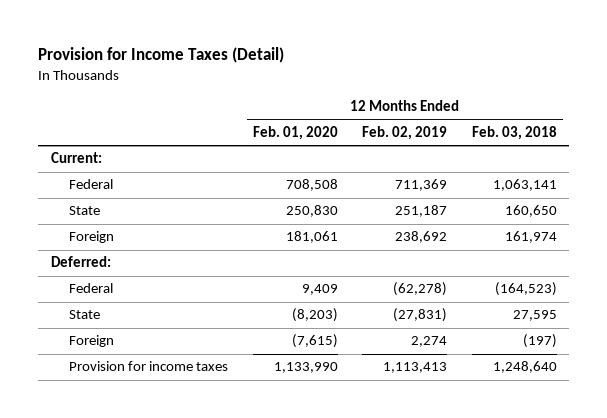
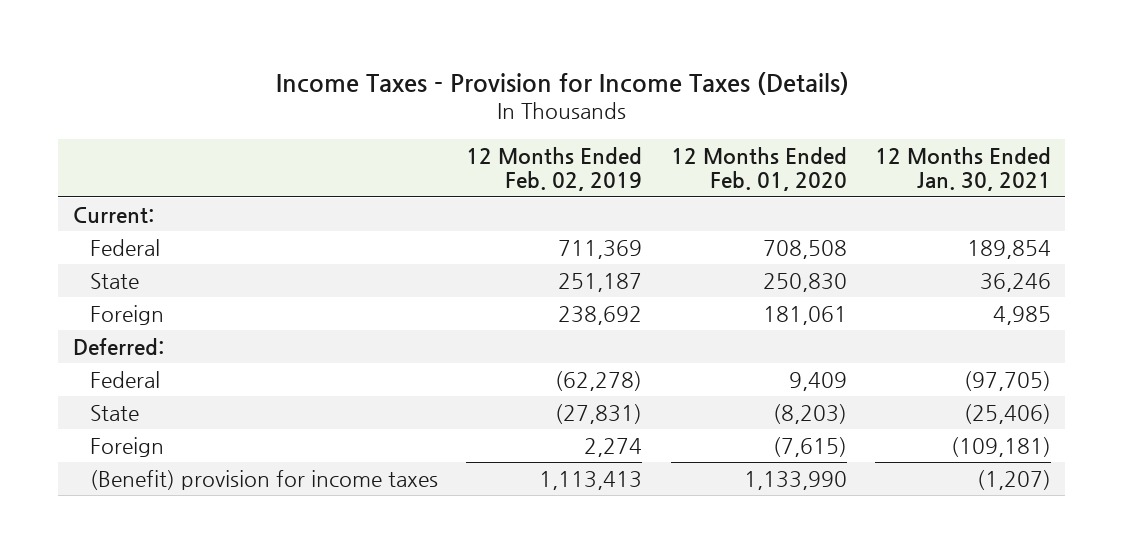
- Provision for Income Taxes (Detail)
+ Income Taxes - Provision for Income Taxes (Details)
- | 12 Months Ended Feb. 01, 2020 | 12 Months Ended Feb. 02, 2019 | 12 Months Ended Feb. 03, 2018
+ | 12 Months Ended Feb. 02, 2019 | 12 Months Ended Feb. 01, 2020 | 12 Months Ended Jan. 30, 2021
- Provision for income taxes | 1,133,990 | 1,113,413 | 1,248,640
+ (Benefit) provision for income taxes | 1,113,413 | 1,133,990 | (1,207)

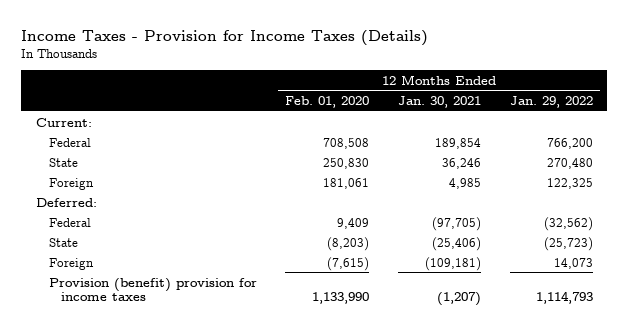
- | 12 Months Ended Feb. 02, 2019 | 12 Months Ended Feb. 01, 2020 | 12 Months Ended Jan. 30, 2021
+ | 12 Months Ended Feb. 01, 2020 | 12 Months Ended Jan. 30, 2021 | 12 Months Ended Jan. 29, 2022
- (Benefit) provision for income taxes | 1,113,413 | 1,133,990 | (1,207)
+ Provision (benefit) provision for income taxes | 1,133,990 | (1,207) | 1,114,793

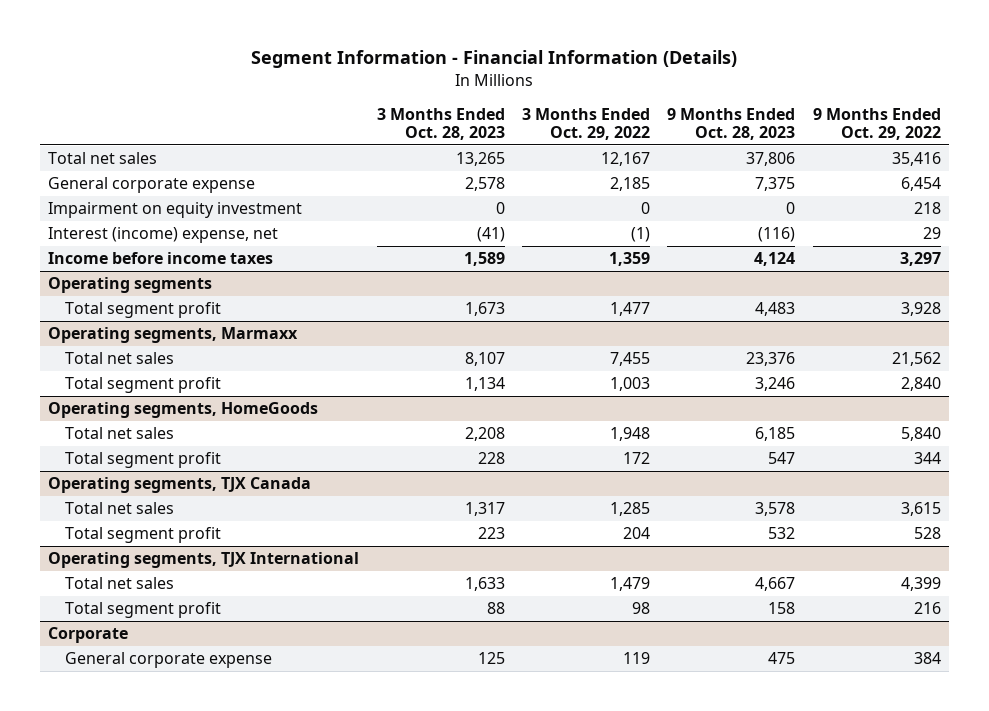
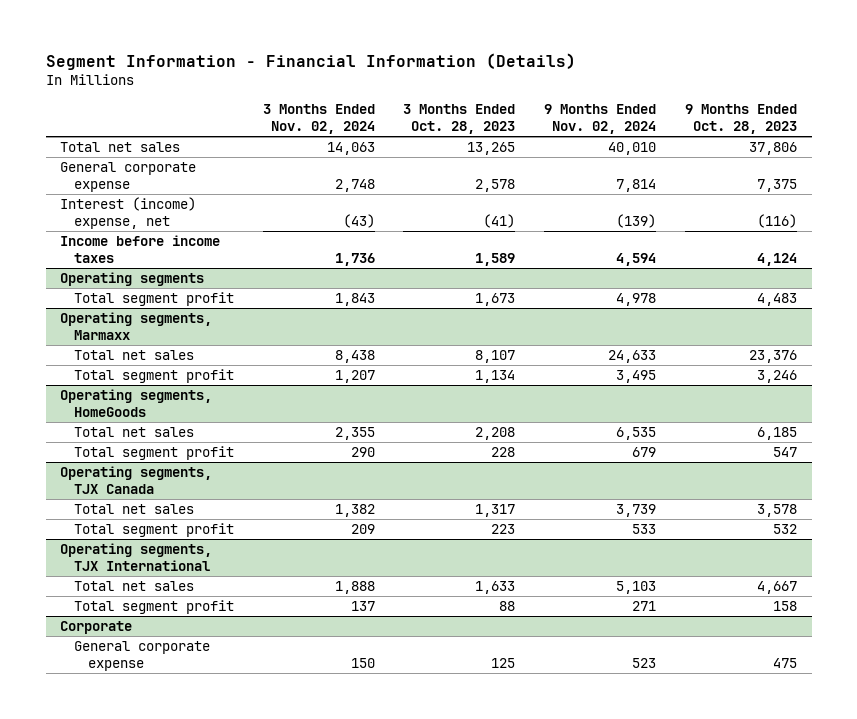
- | 3 Months Ended Oct. 28, 2023 | 3 Months Ended Oct. 29, 2022 | 9 Months Ended Oct. 28, 2023 | 9 Months Ended Oct. 29, 2022
+ | 3 Months Ended Nov. 02, 2024 | 3 Months Ended Oct. 28, 2023 | 9 Months Ended Nov. 02, 2024 | 9 Months Ended Oct. 28, 2023
- Impairment on equity investment | 0 | 0 | 0 | 218

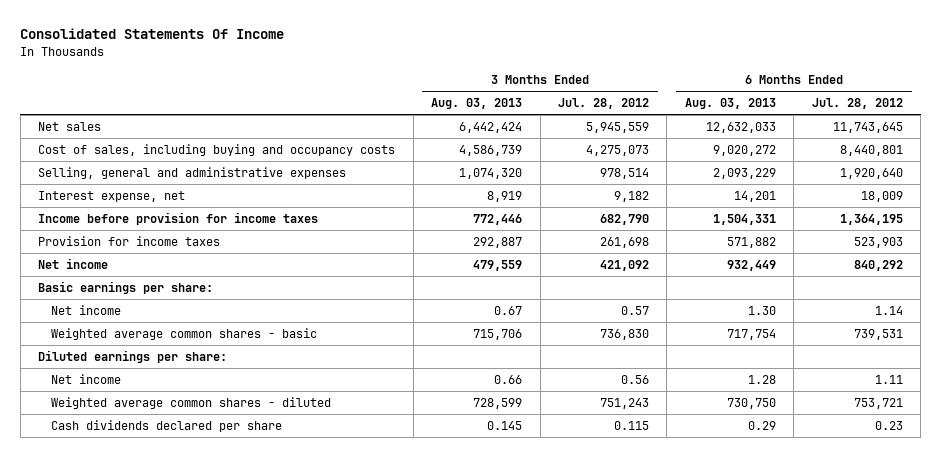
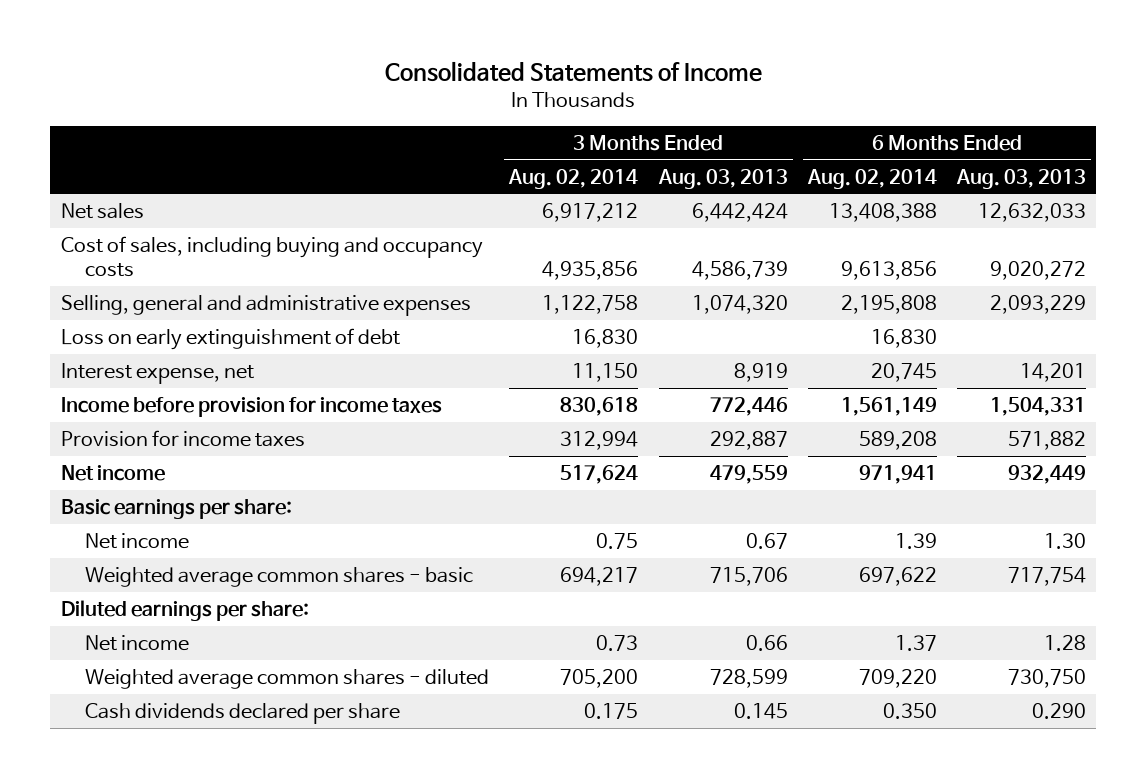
- Consolidated Statements Of Income
+ Consolidated Statements of Income
- | 3 Months Ended Aug. 03, 2013 | 3 Months Ended Jul. 28, 2012 | 6 Months Ended Aug. 03, 2013 | 6 Months Ended Jul. 28, 2012
+ | 3 Months Ended Aug. 02, 2014 | 3 Months Ended Aug. 03, 2013 | 6 Months Ended Aug. 02, 2014 | 6 Months Ended Aug. 03, 2013
+ Loss on early extinguishment of debt | 16,830 | | 16,830 |
- Cash dividends declared per share | 0.145 | 0.115 | 0.29 | 0.23
+ Cash dividends declared per share | 0.175 | 0.145 | 0.350 | 0.290

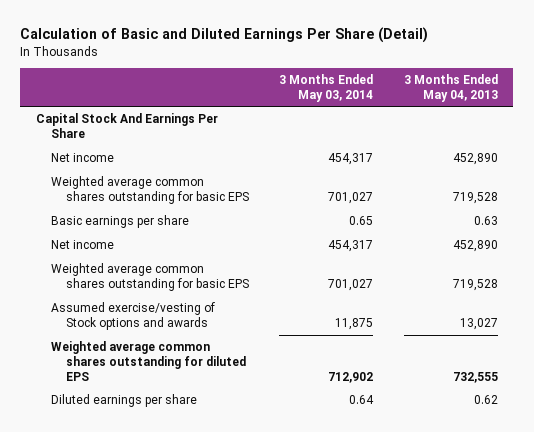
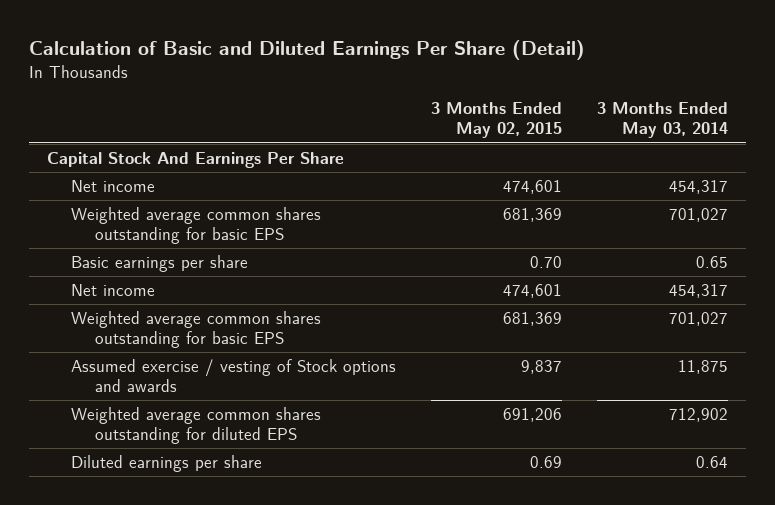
- | 3 Months Ended May 03, 2014 | 3 Months Ended May 04, 2013
+ | 3 Months Ended May 02, 2015 | 3 Months Ended May 03, 2014
- Assumed exercise/vesting of Stock options and awards | 11,875 | 13,027
+ Assumed exercise / vesting of Stock options and awards | 9,837 | 11,875

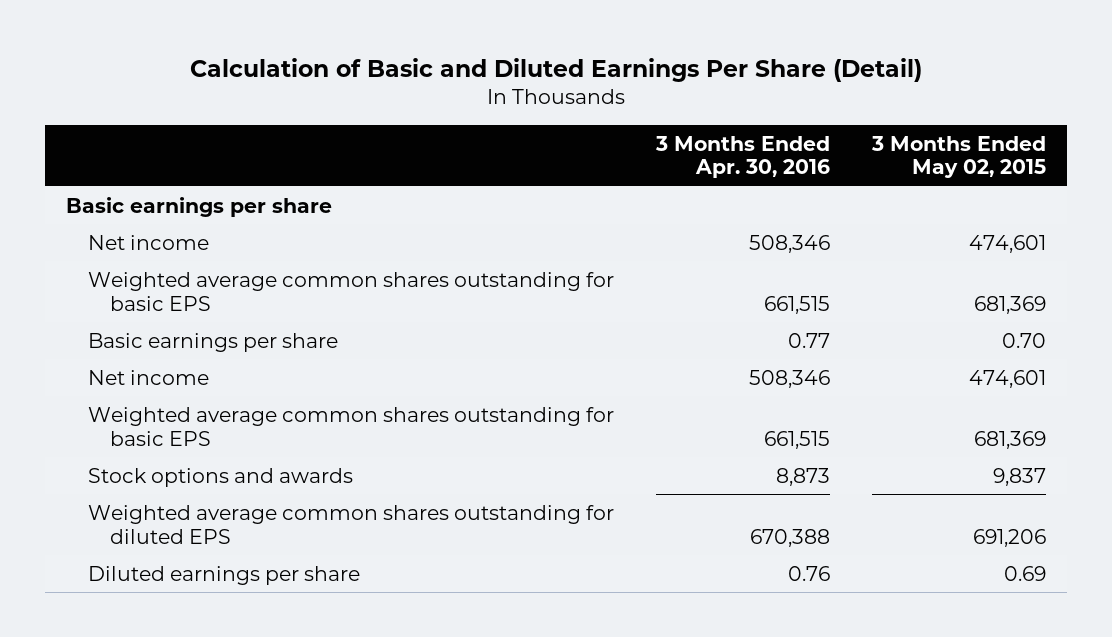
- | 3 Months Ended May 02, 2015 | 3 Months Ended May 03, 2014
+ | 3 Months Ended Apr. 30, 2016 | 3 Months Ended May 02, 2015
- Capital Stock And Earnings Per Share
+ Basic earnings per share
- Assumed exercise / vesting of Stock options and awards | 9,837 | 11,875
+ Stock options and awards | 8,873 | 9,837

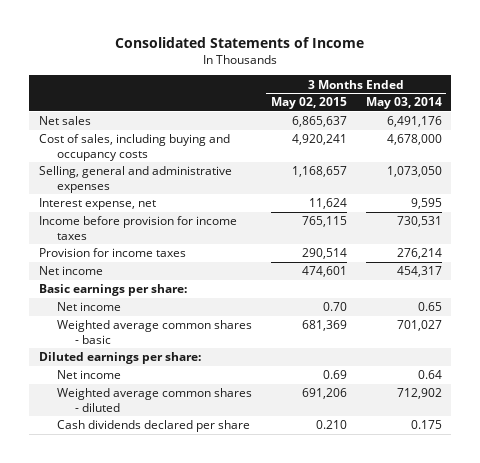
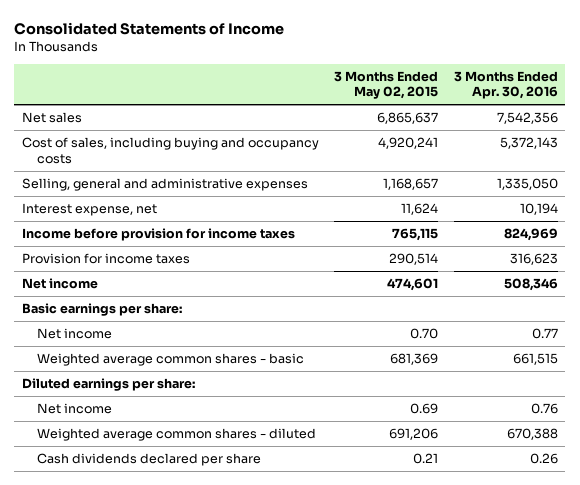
- | 3 Months Ended May 02, 2015 | 3 Months Ended May 03, 2014
+ | 3 Months Ended May 02, 2015 | 3 Months Ended Apr. 30, 2016
- Cash dividends declared per share | 0.210 | 0.175
+ Cash dividends declared per share | 0.21 | 0.26

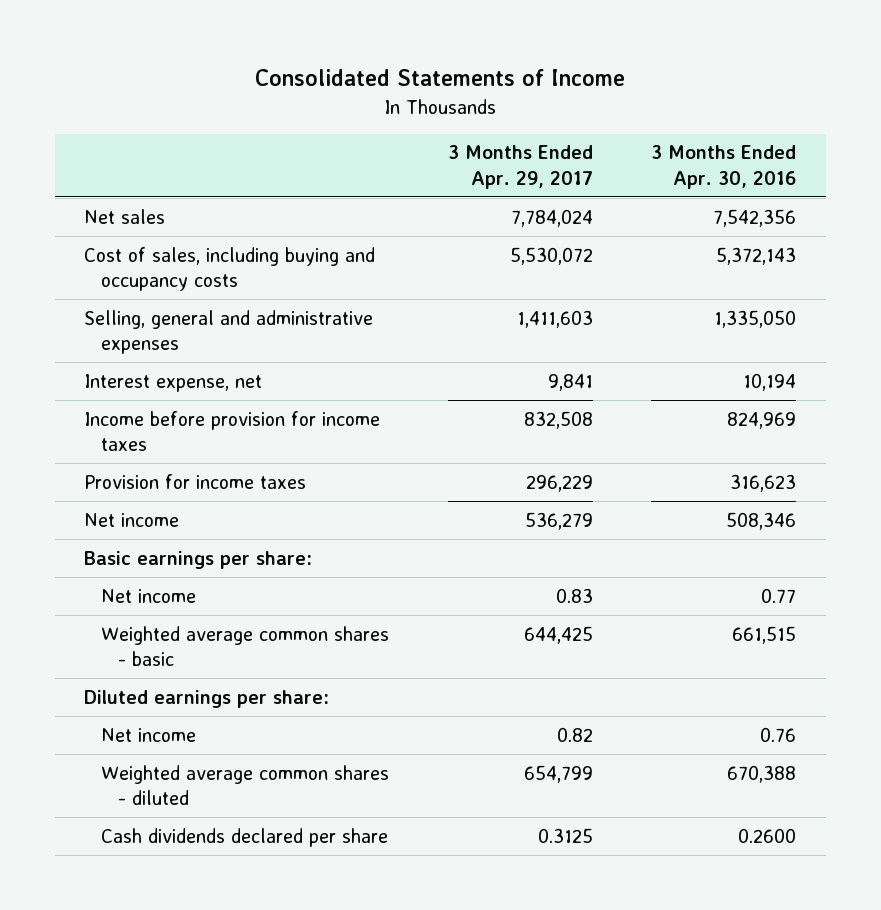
- | 3 Months Ended May 02, 2015 | 3 Months Ended Apr. 30, 2016
+ | 3 Months Ended Apr. 29, 2017 | 3 Months Ended Apr. 30, 2016
- Cash dividends declared per share | 0.21 | 0.26
+ Cash dividends declared per share | 0.3125 | 0.2600

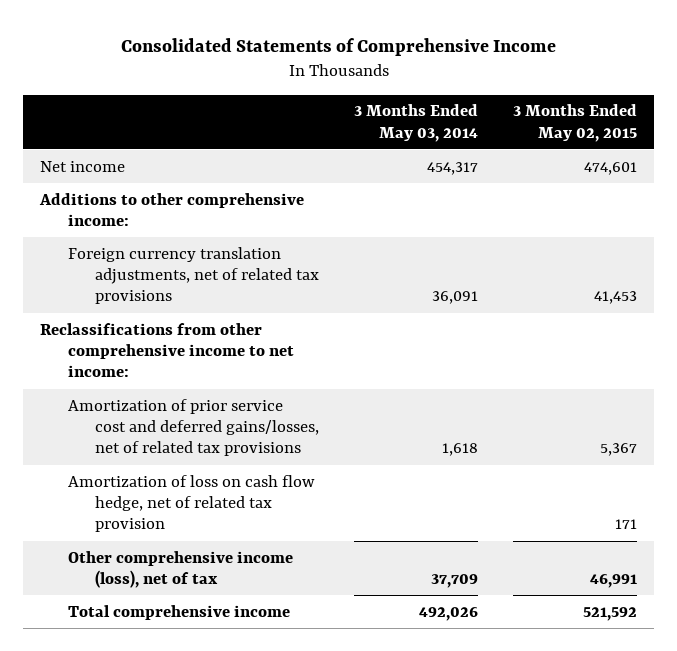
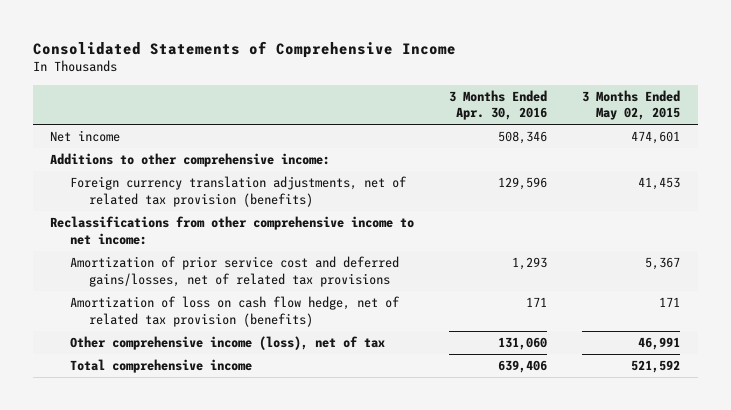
- | 3 Months Ended May 03, 2014 | 3 Months Ended May 02, 2015
+ | 3 Months Ended Apr. 30, 2016 | 3 Months Ended May 02, 2015
- Foreign currency translation adjustments, net of related tax provisions | 36,091 | 41,453
+ Foreign currency translation adjustments, net of related tax provision (benefits) | 129,596 | 41,453
- Amortization of loss on cash flow hedge, net of related tax provision | | 171
+ Amortization of loss on cash flow hedge, net of related tax provision (benefits) | 171 | 171

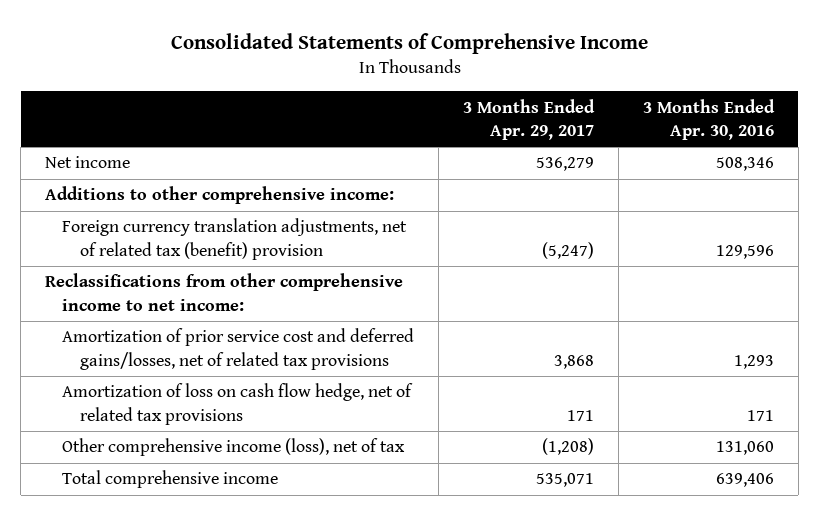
- | 3 Months Ended Apr. 30, 2016 | 3 Months Ended May 02, 2015
+ | 3 Months Ended Apr. 29, 2017 | 3 Months Ended Apr. 30, 2016
- Foreign currency translation adjustments, net of related tax provision (benefits) | 129,596 | 41,453
+ Foreign currency translation adjustments, net of related tax (benefit) provision | (5,247) | 129,596
- Amortization of loss on cash flow hedge, net of related tax provision (benefits) | 171 | 171
+ Amortization of loss on cash flow hedge, net of related tax provisions | 171 | 171

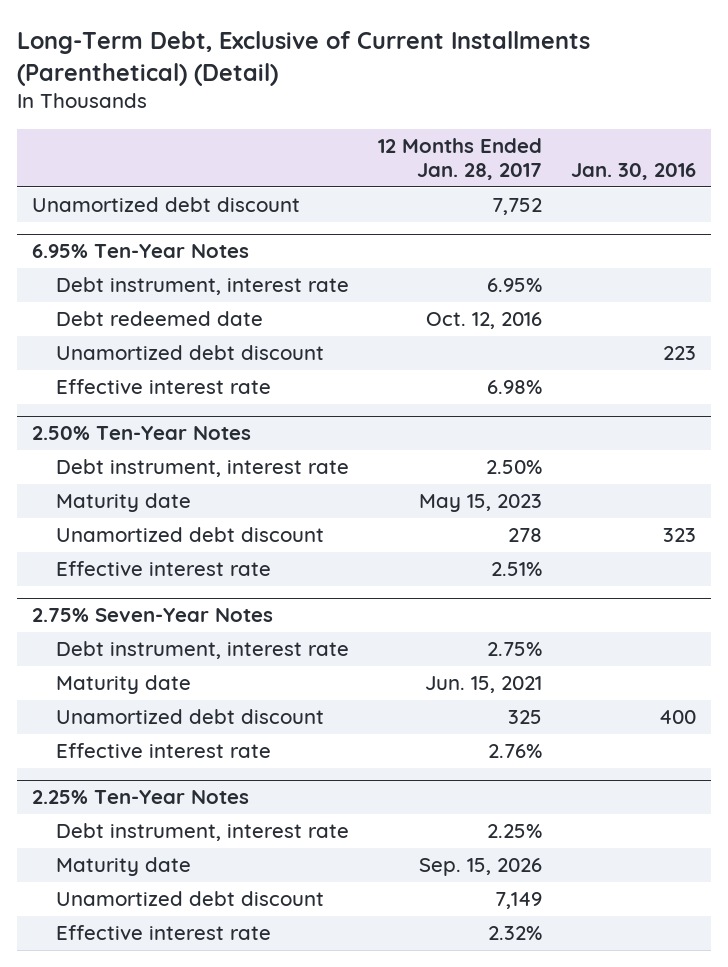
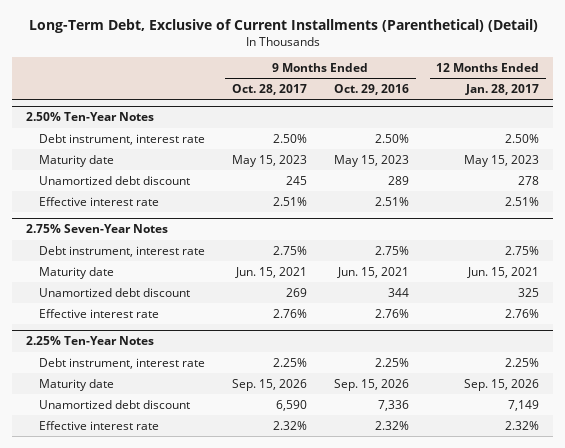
- | 12 Months Ended Jan. 28, 2017 | Jan. 30, 2016
+ | 9 Months Ended Oct. 28, 2017 | 9 Months Ended Oct. 29, 2016 | 12 Months Ended Jan. 28, 2017
- Unamortized debt discount | 7,752 |
- 6.95% Ten-Year Notes
- Debt instrument, interest rate | 6.95% |
- Debt redeemed date | Oct. 12, 2016 |
- Unamortized debt discount | | 223
- Effective interest rate | 6.98% |

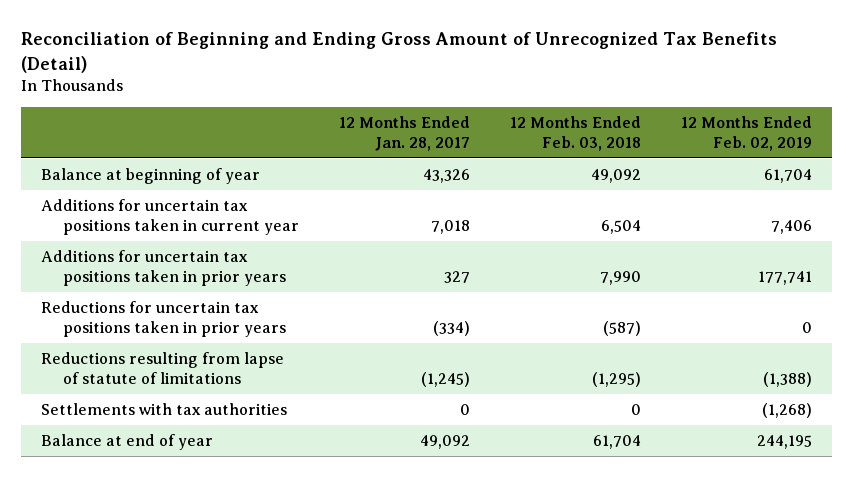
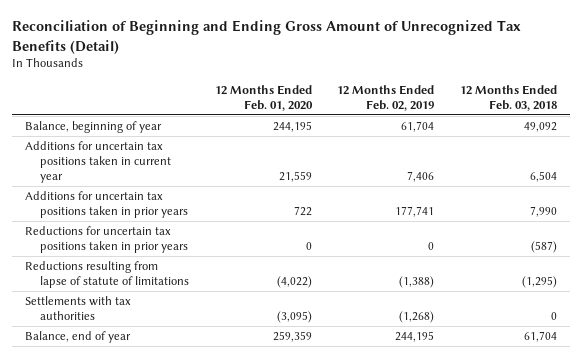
- | 12 Months Ended Jan. 28, 2017 | 12 Months Ended Feb. 03, 2018 | 12 Months Ended Feb. 02, 2019
+ | 12 Months Ended Feb. 01, 2020 | 12 Months Ended Feb. 02, 2019 | 12 Months Ended Feb. 03, 2018
- Balance at beginning of year | 43,326 | 49,092 | 61,704
+ Balance, beginning of year | 244,195 | 61,704 | 49,092
- Balance at end of year | 49,092 | 61,704 | 244,195
+ Balance, end of year | 259,359 | 244,195 | 61,704

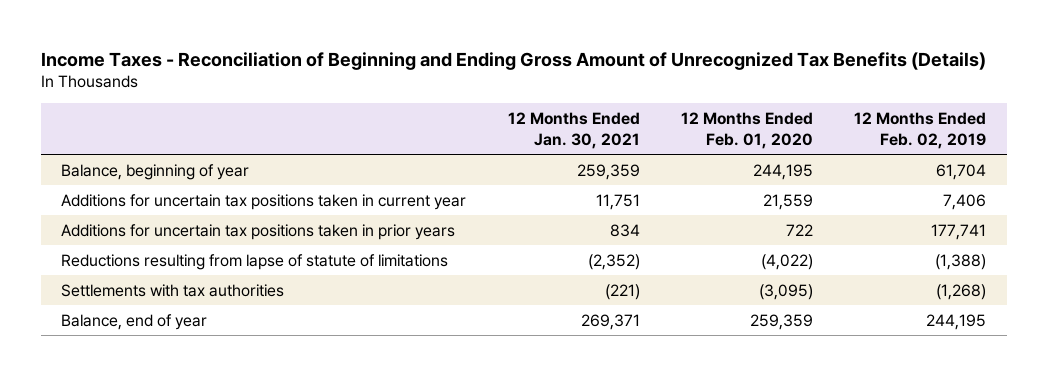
- Reconciliation of Beginning and Ending Gross Amount of Unrecognized Tax Benefits (Detail)
+ Income Taxes - Reconciliation of Beginning and Ending Gross Amount of Unrecognized Tax Benefits (Details)
- | 12 Months Ended Feb. 01, 2020 | 12 Months Ended Feb. 02, 2019 | 12 Months Ended Feb. 03, 2018
+ | 12 Months Ended Jan. 30, 2021 | 12 Months Ended Feb. 01, 2020 | 12 Months Ended Feb. 02, 2019
- Reductions for uncertain tax positions taken in prior years | 0 | 0 | (587)

